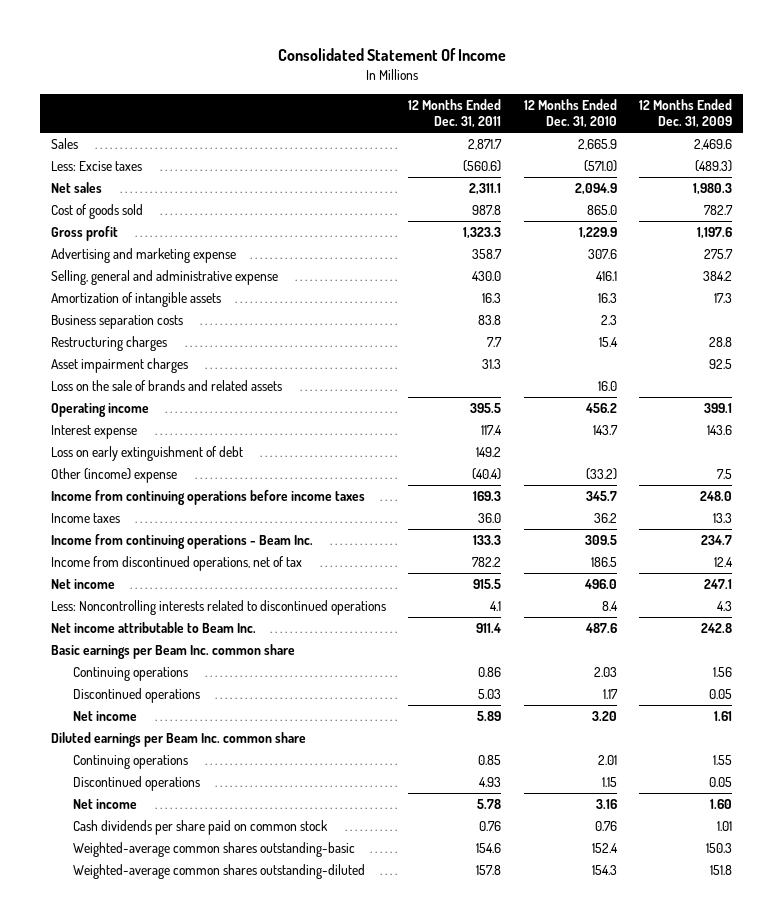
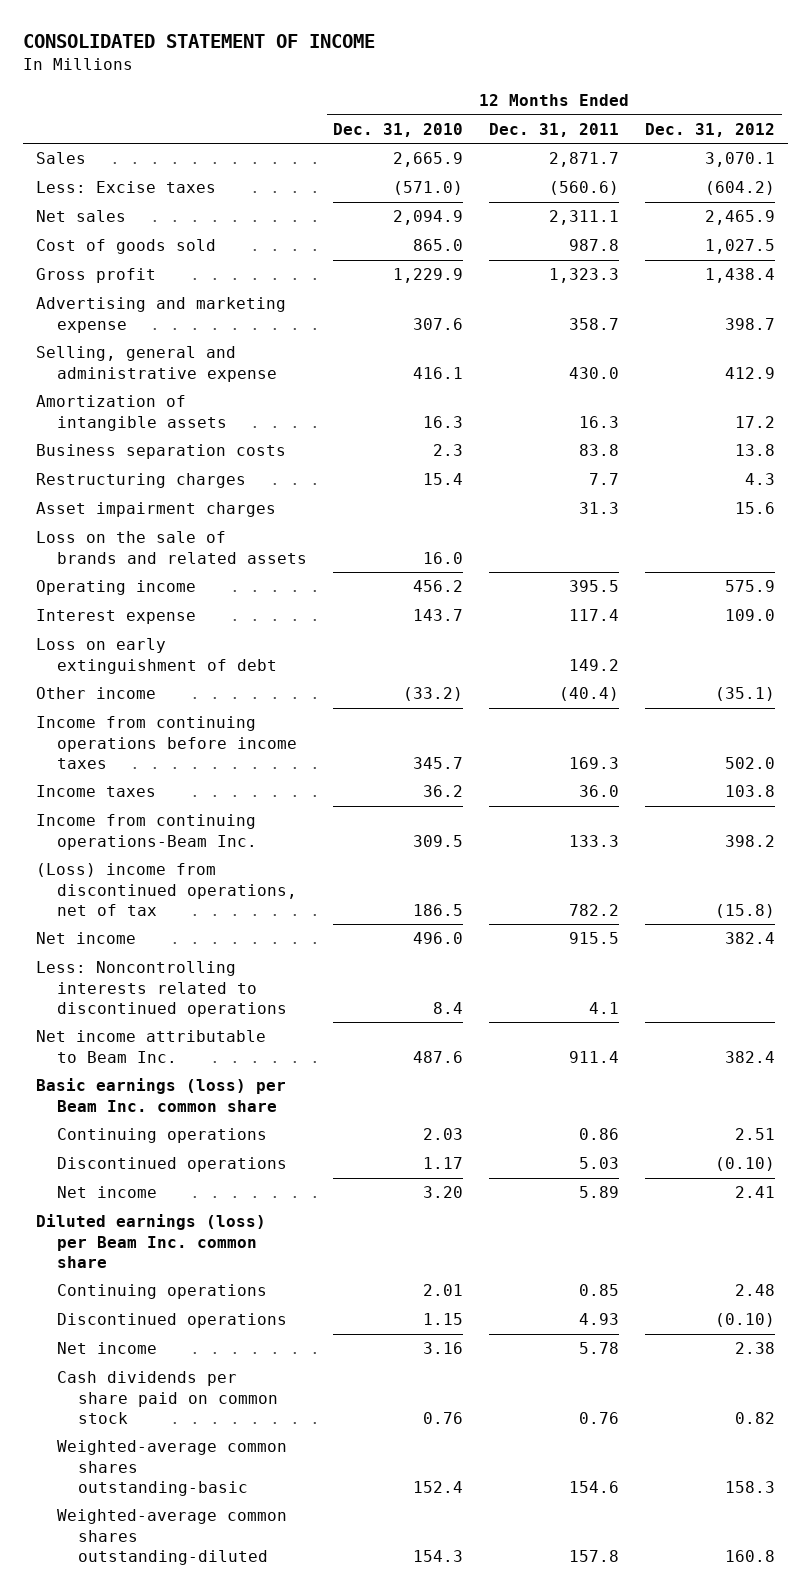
- Consolidated Statement Of Income
+ CONSOLIDATED STATEMENT OF INCOME
- | 12 Months Ended Dec. 31, 2011 | 12 Months Ended Dec. 31, 2010 | 12 Months Ended Dec. 31, 2009
+ | 12 Months Ended Dec. 31, 2010 | 12 Months Ended Dec. 31, 2011 | 12 Months Ended Dec. 31, 2012
- Other (income) expense | (40.4) | (33.2) | 7.5
+ Other income | (33.2) | (40.4) | (35.1)
- Income from continuing operations - Beam Inc. | 133.3 | 309.5 | 234.7
- Income from discontinued operations, net of tax | 782.2 | 186.5 | 12.4
+ Income from continuing operations-Beam Inc. | 309.5 | 133.3 | 398.2
+ (Loss) income from discontinued operations, net of tax | 186.5 | 782.2 | (15.8)
- Basic earnings per Beam Inc. common share
+ Basic earnings (loss) per Beam Inc. common share
- Diluted earnings per Beam Inc. common share
+ Diluted earnings (loss) per Beam Inc. common share

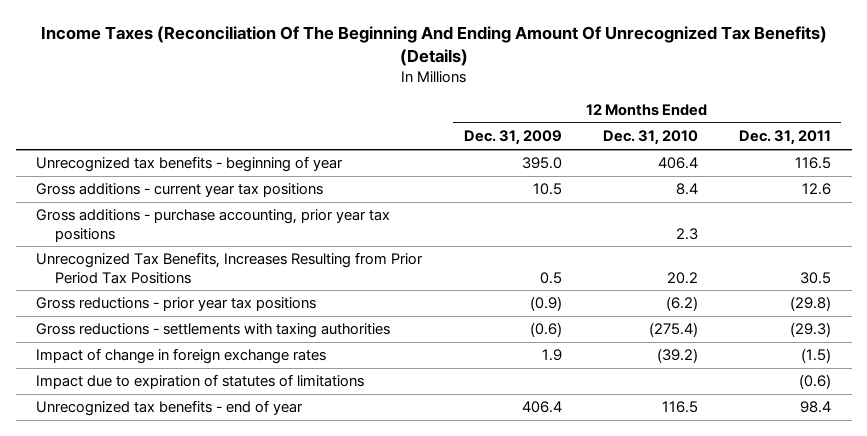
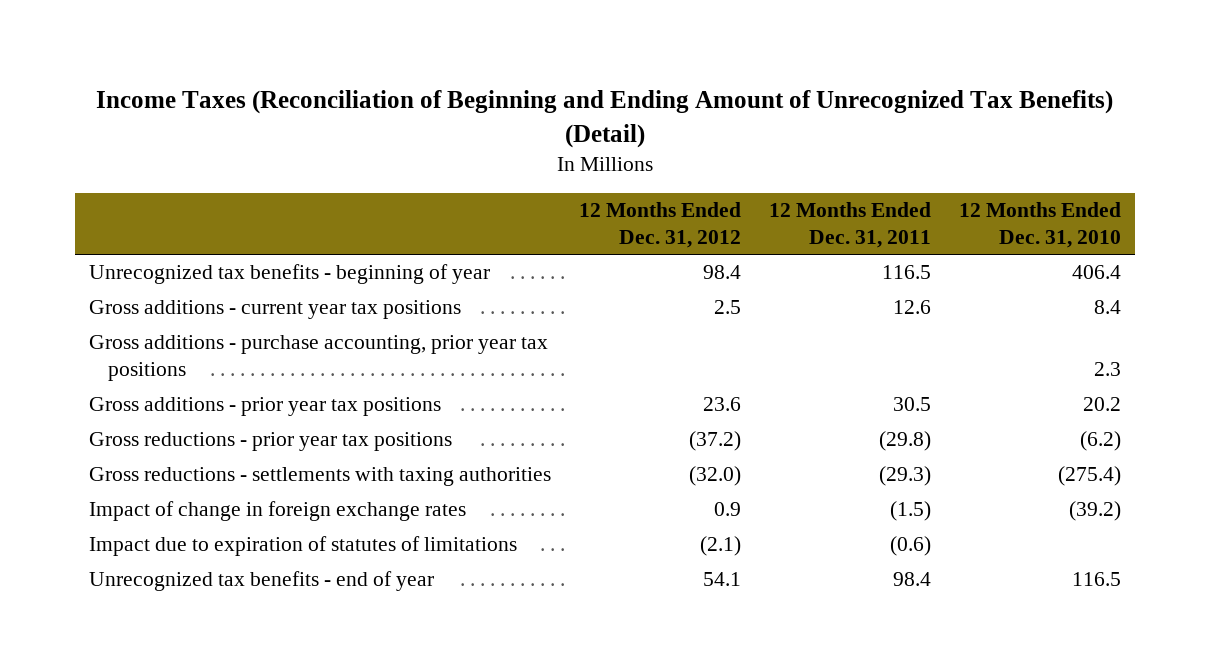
- Income Taxes (Reconciliation Of The Beginning And Ending Amount Of Unrecognized Tax Benefits) (Details)
+ Income Taxes (Reconciliation of Beginning and Ending Amount of Unrecognized Tax Benefits) (Detail)
- | 12 Months Ended Dec. 31, 2009 | 12 Months Ended Dec. 31, 2010 | 12 Months Ended Dec. 31, 2011
+ | 12 Months Ended Dec. 31, 2012 | 12 Months Ended Dec. 31, 2011 | 12 Months Ended Dec. 31, 2010
- Unrecognized Tax Benefits, Increases Resulting from Prior Period Tax Positions | 0.5 | 20.2 | 30.5
+ Gross additions - prior year tax positions | 23.6 | 30.5 | 20.2

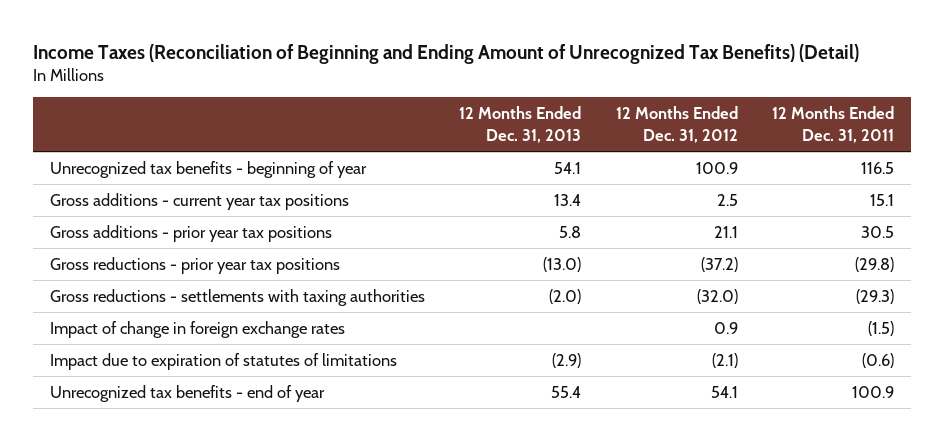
- | 12 Months Ended Dec. 31, 2012 | 12 Months Ended Dec. 31, 2011 | 12 Months Ended Dec. 31, 2010
+ | 12 Months Ended Dec. 31, 2013 | 12 Months Ended Dec. 31, 2012 | 12 Months Ended Dec. 31, 2011
- Unrecognized tax benefits - beginning of year | 98.4 | 116.5 | 406.4
- Gross additions - current year tax positions | 2.5 | 12.6 | 8.4
- Gross additions - purchase accounting, prior year tax positions | | | 2.3
- Gross additions - prior year tax positions | 23.6 | 30.5 | 20.2
+ Unrecognized tax benefits - beginning of year | 54.1 | 100.9 | 116.5
+ Gross additions - current year tax positions | 13.4 | 2.5 | 15.1
+ Gross additions - prior year tax positions | 5.8 | 21.1 | 30.5
- Unrecognized tax benefits - end of year | 54.1 | 98.4 | 116.5
+ Unrecognized tax benefits - end of year | 55.4 | 54.1 | 100.9

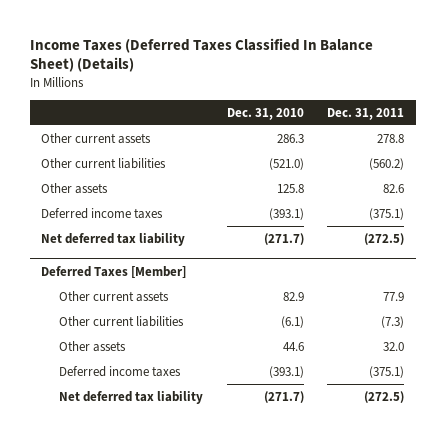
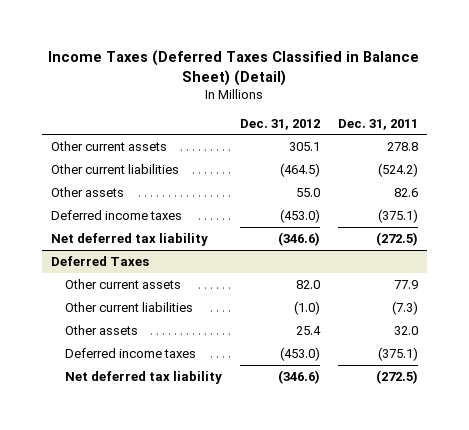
- Income Taxes (Deferred Taxes Classified In Balance Sheet) (Details)
+ Income Taxes (Deferred Taxes Classified in Balance Sheet) (Detail)
- | Dec. 31, 2010 | Dec. 31, 2011
+ | Dec. 31, 2012 | Dec. 31, 2011
- Other current liabilities | (521.0) | (560.2)
+ Other current liabilities | (464.5) | (524.2)
- Deferred Taxes [Member]
+ Deferred Taxes

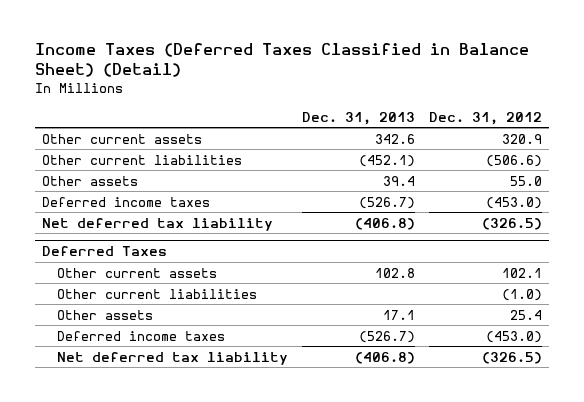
- | Dec. 31, 2012 | Dec. 31, 2011
+ | Dec. 31, 2013 | Dec. 31, 2012
- Other current assets | 305.1 | 278.8
- Other current liabilities | (464.5) | (524.2)
+ Other current assets | 342.6 | 320.9
+ Other current liabilities | (452.1) | (506.6)
- Net deferred tax liability | (346.6) | (272.5)
+ Net deferred tax liability | (406.8) | (326.5)
@ Deferred Taxes
- Other current assets | 82.0 | 77.9
+ Other current assets | 102.8 | 102.1
- Net deferred tax liability | (346.6) | (272.5)
+ Net deferred tax liability | (406.8) | (326.5)

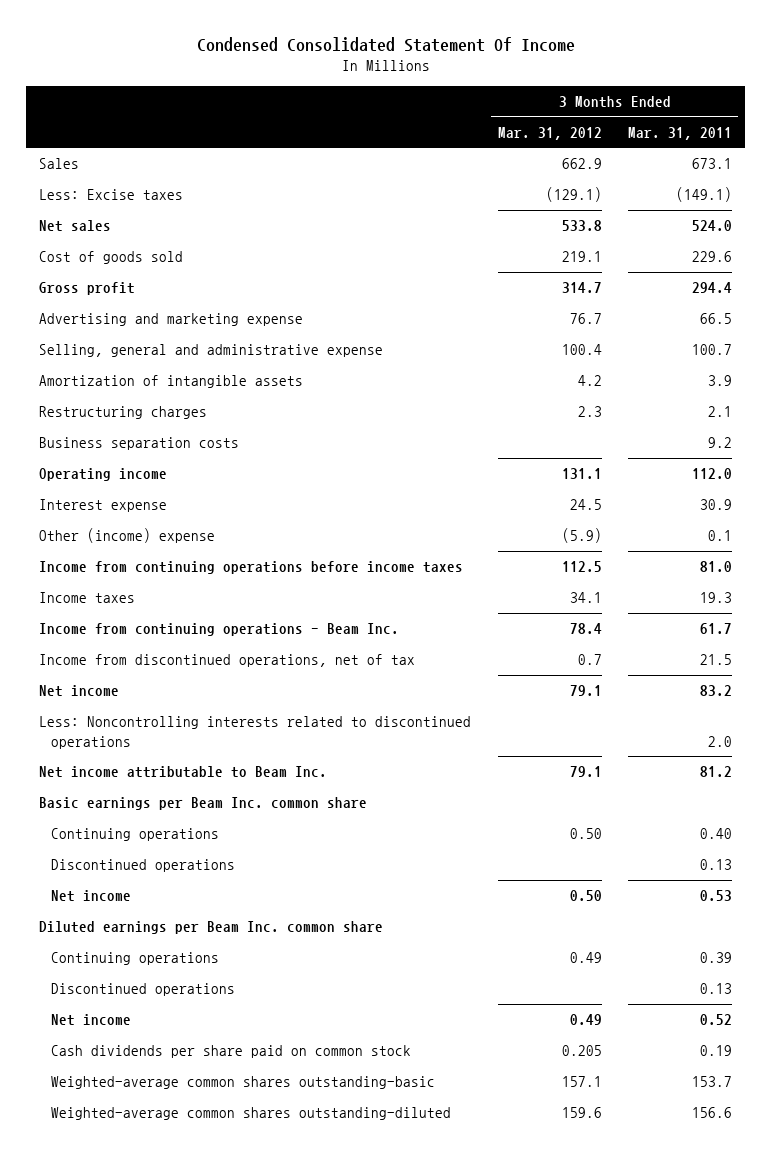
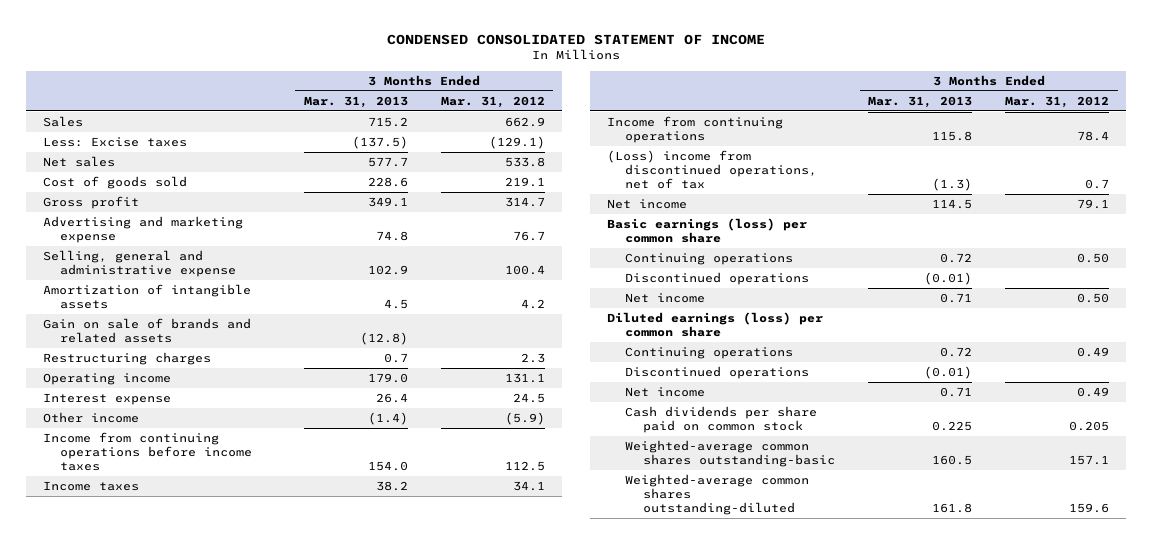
- Condensed Consolidated Statement Of Income
+ CONDENSED CONSOLIDATED STATEMENT OF INCOME
- | 3 Months Ended Mar. 31, 2012 | 3 Months Ended Mar. 31, 2011
+ | 3 Months Ended Mar. 31, 2013 | 3 Months Ended Mar. 31, 2012
+ Gain on sale of brands and related assets | (12.8) |
- Business separation costs | | 9.2
- Other (income) expense | (5.9) | 0.1
+ Other income | (1.4) | (5.9)
- Income from continuing operations - Beam Inc. | 78.4 | 61.7
- Income from discontinued operations, net of tax | 0.7 | 21.5
+ Income from continuing operations | 115.8 | 78.4
+ (Loss) income from discontinued operations, net of tax | (1.3) | 0.7
- Less: Noncontrolling interests related to discontinued operations | | 2.0
- Net income attributable to Beam Inc. | 79.1 | 81.2
- Basic earnings per Beam Inc. common share
+ Basic earnings (loss) per common share
- Diluted earnings per Beam Inc. common share
+ Diluted earnings (loss) per common share

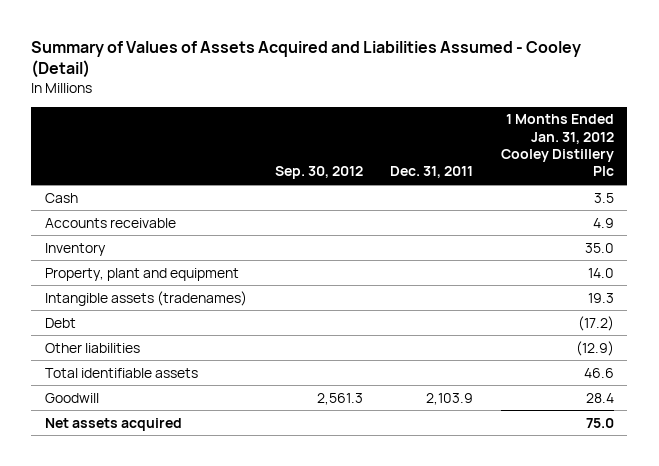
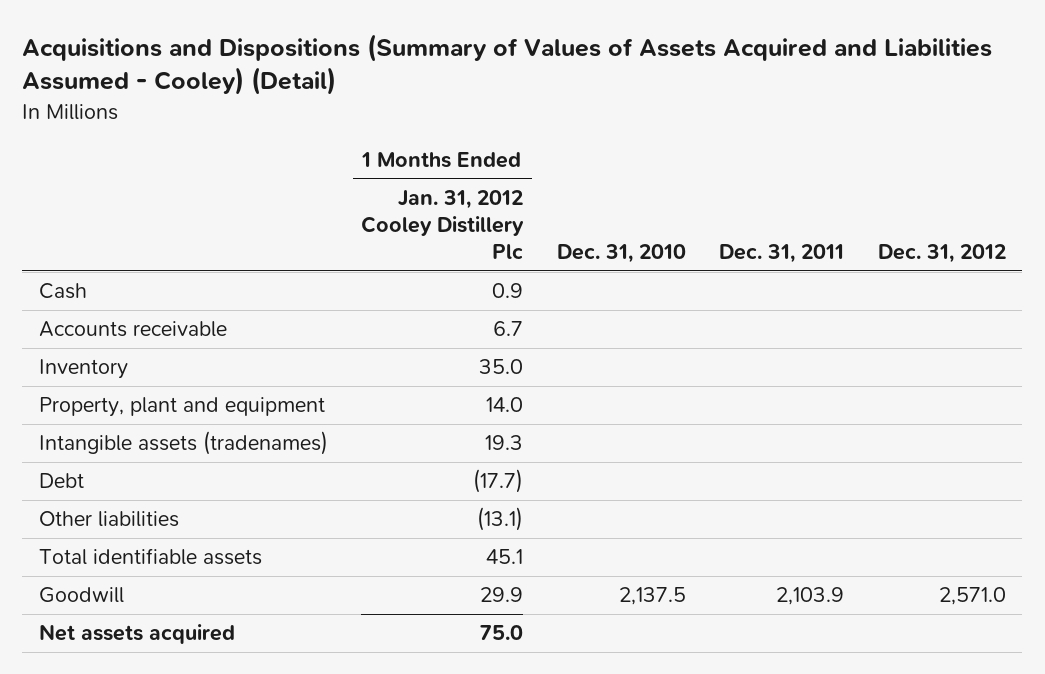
- Summary of Values of Assets Acquired and Liabilities Assumed - Cooley (Detail)
+ Acquisitions and Dispositions (Summary of Values of Assets Acquired and Liabilities Assumed - Cooley) (Detail)
- | Sep. 30, 2012 | Dec. 31, 2011 | 1 Months Ended Jan. 31, 2012 Cooley Distillery Plc
+ | 1 Months Ended Jan. 31, 2012 Cooley Distillery Plc | Dec. 31, 2010 | Dec. 31, 2011 | Dec. 31, 2012
- Cash | | | 3.5
- Accounts receivable | | | 4.9
+ Cash | 0.9 | | |
+ Accounts receivable | 6.7 | | |
- Debt | | | (17.2)
- Other liabilities | | | (12.9)
- Total identifiable assets | | | 46.6
- Goodwill | 2,561.3 | 2,103.9 | 28.4
+ Debt | (17.7) | | |
+ Other liabilities | (13.1) | | |
+ Total identifiable assets | 45.1 | | |
+ Goodwill | 29.9 | 2,137.5 | 2,103.9 | 2,571.0

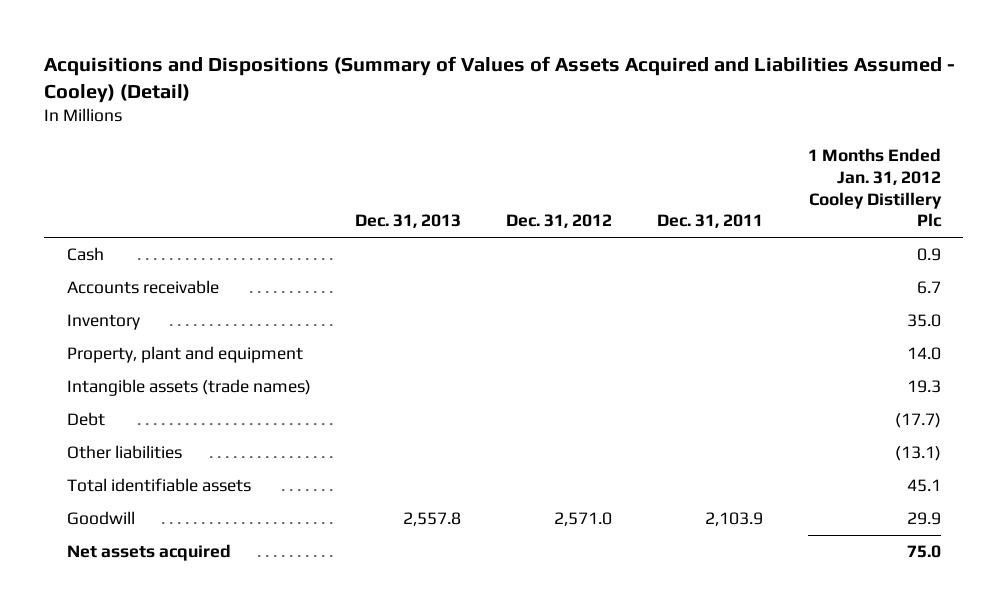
- | 1 Months Ended Jan. 31, 2012 Cooley Distillery Plc | Dec. 31, 2010 | Dec. 31, 2011 | Dec. 31, 2012
+ | Dec. 31, 2013 | Dec. 31, 2012 | Dec. 31, 2011 | 1 Months Ended Jan. 31, 2012 Cooley Distillery Plc
- Intangible assets (tradenames) | 19.3 | | |
+ Intangible assets (trade names) | | | | 19.3

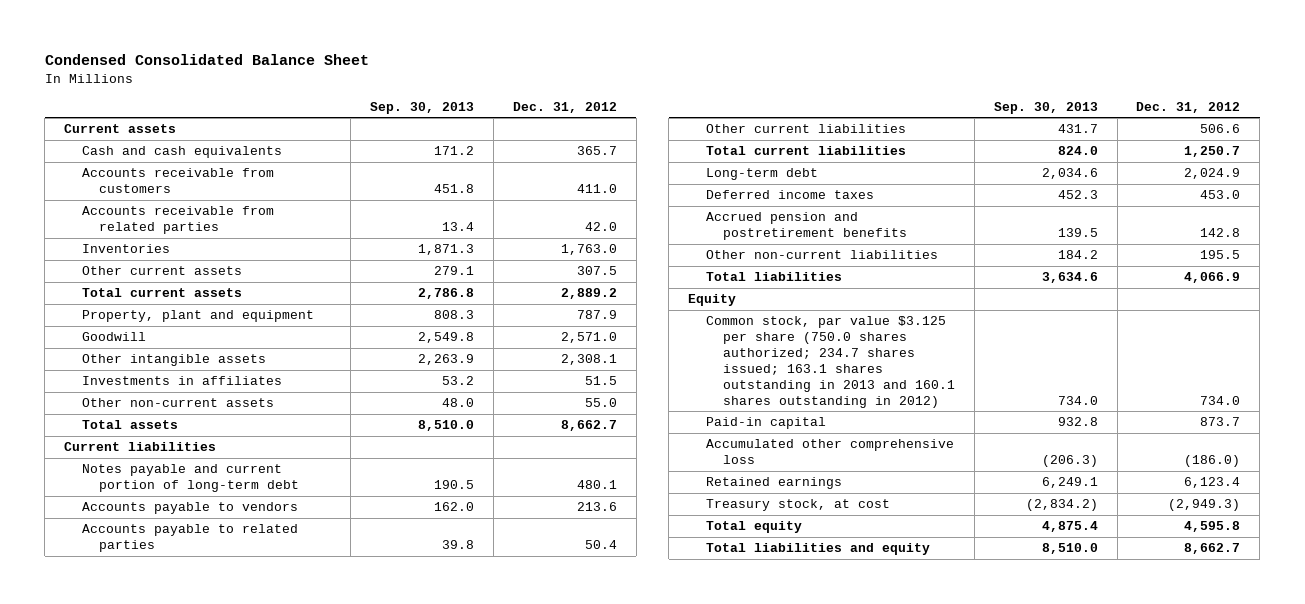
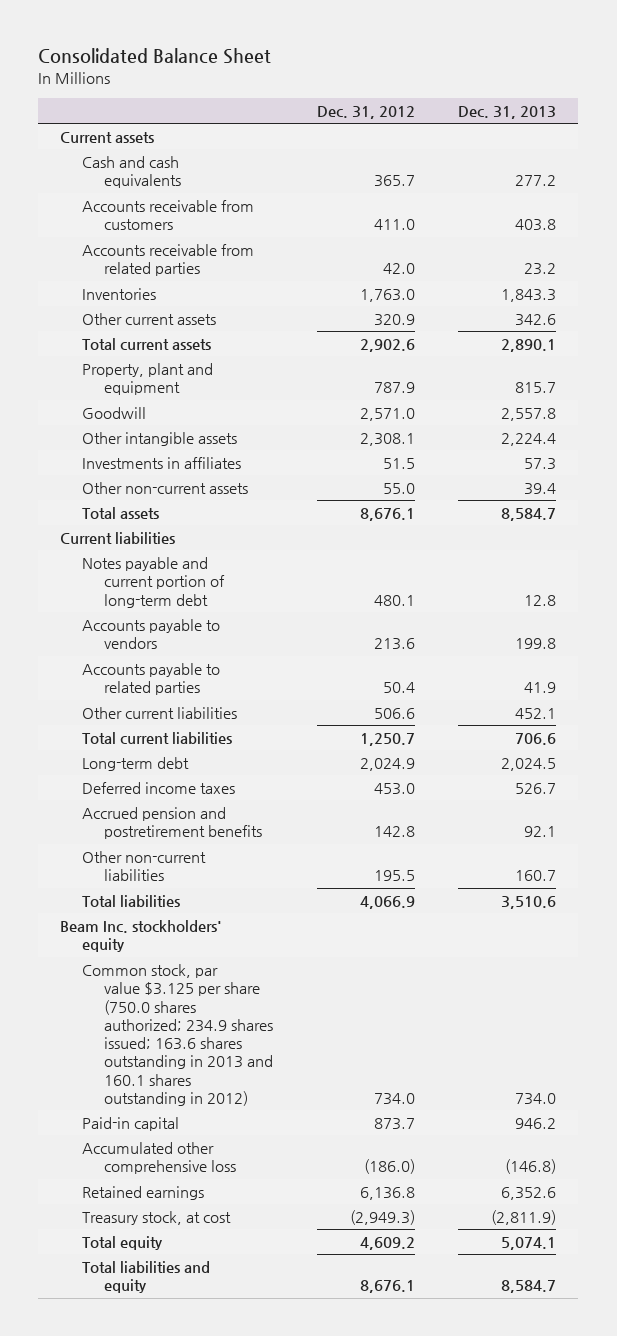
- Condensed Consolidated Balance Sheet
+ Consolidated Balance Sheet
- | Sep. 30, 2013 | Dec. 31, 2012
+ | Dec. 31, 2012 | Dec. 31, 2013
- Other current assets | 279.1 | 307.5
- Total current assets | 2,786.8 | 2,889.2
+ Other current assets | 320.9 | 342.6
+ Total current assets | 2,902.6 | 2,890.1
- Total assets | 8,510.0 | 8,662.7
+ Total assets | 8,676.1 | 8,584.7
- Equity
- Common stock, par value $3.125 per share (750.0 shares authorized; 234.7 shares issued; 163.1 shares outstanding in 2013 and 160.1 shares outstanding in 2012) | 734.0 | 734.0
+ Beam Inc. stockholders' equity
+ Common stock, par value $3.125 per share (750.0 shares authorized; 234.9 shares issued; 163.6 shares outstanding in 2013 and 160.1 shares outstanding in 2012) | 734.0 | 734.0
- Retained earnings | 6,249.1 | 6,123.4
+ Retained earnings | 6,136.8 | 6,352.6
- Total equity | 4,875.4 | 4,595.8
- Total liabilities and equity | 8,510.0 | 8,662.7
+ Total equity | 4,609.2 | 5,074.1
+ Total liabilities and equity | 8,676.1 | 8,584.7

